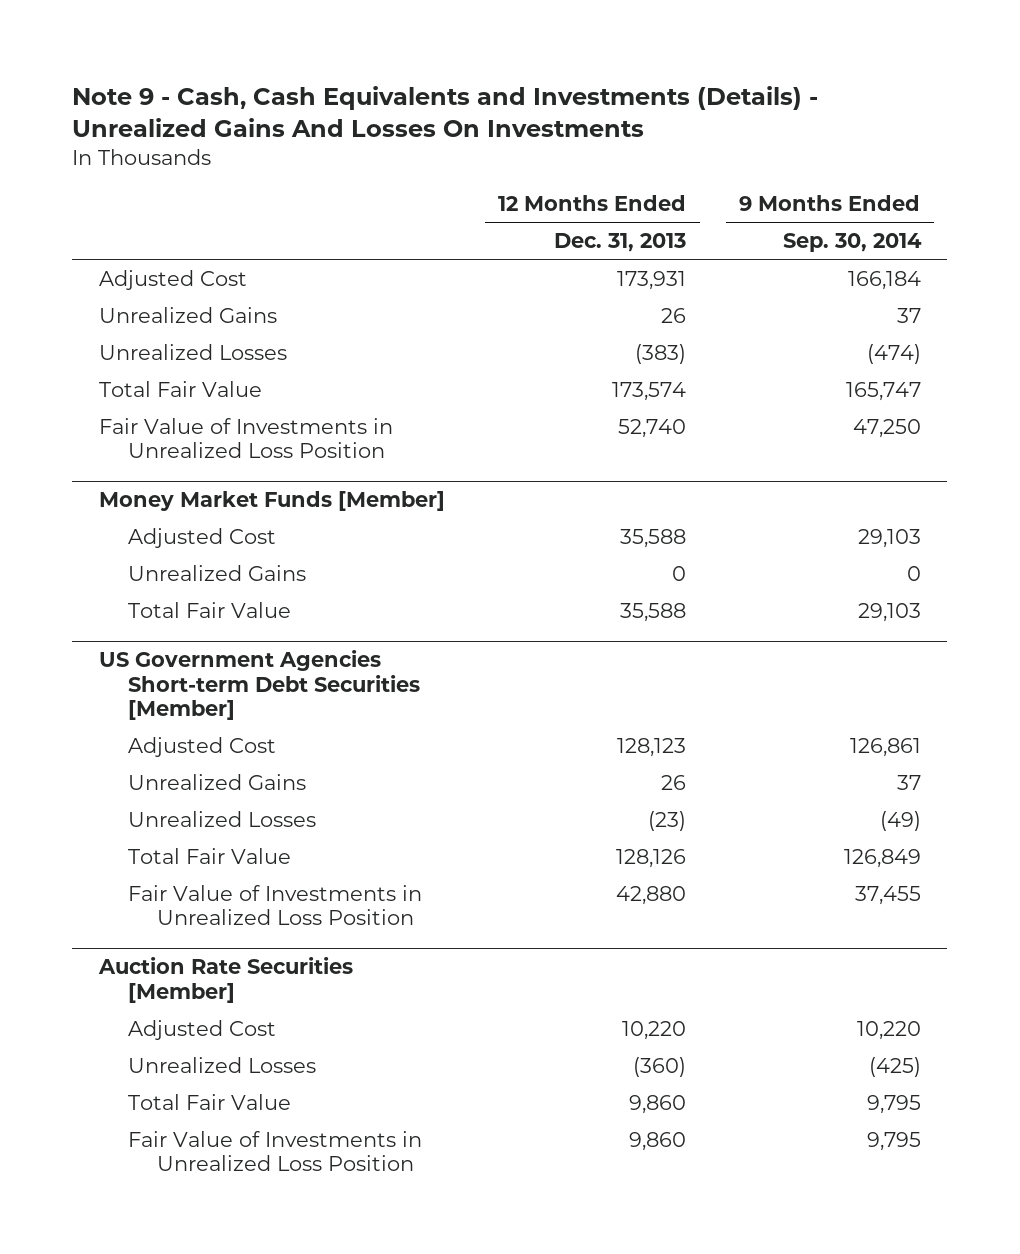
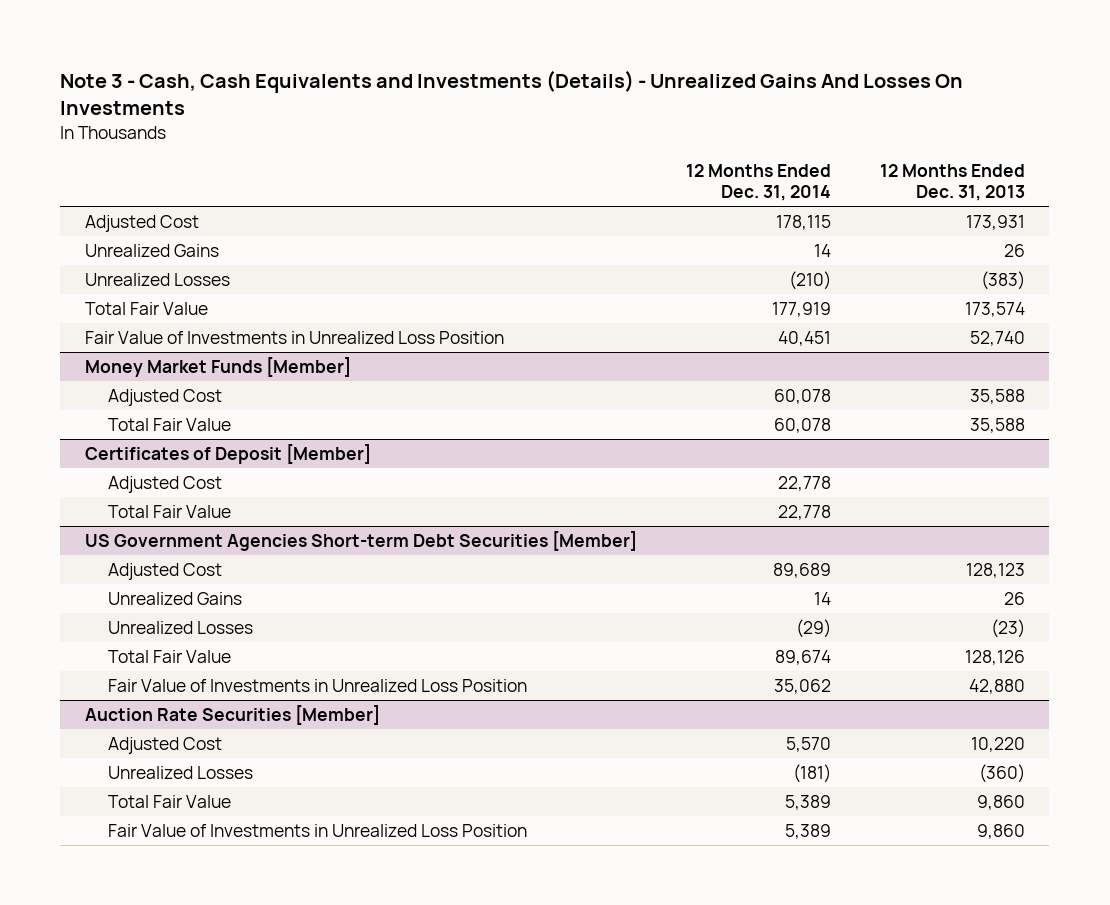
- Note 9 - Cash, Cash Equivalents and Investments (Details) - Unrealized Gains And Losses On Investments
+ Note 3 - Cash, Cash Equivalents and Investments (Details) - Unrealized Gains And Losses On Investments
- | 12 Months Ended Dec. 31, 2013 | 9 Months Ended Sep. 30, 2014
+ | 12 Months Ended Dec. 31, 2014 | 12 Months Ended Dec. 31, 2013
@ Money Market Funds [Member]
- Unrealized Gains | 0 | 0
+ Certificates of Deposit [Member]
+ Adjusted Cost | 22,778 |
+ Total Fair Value | 22,778 |

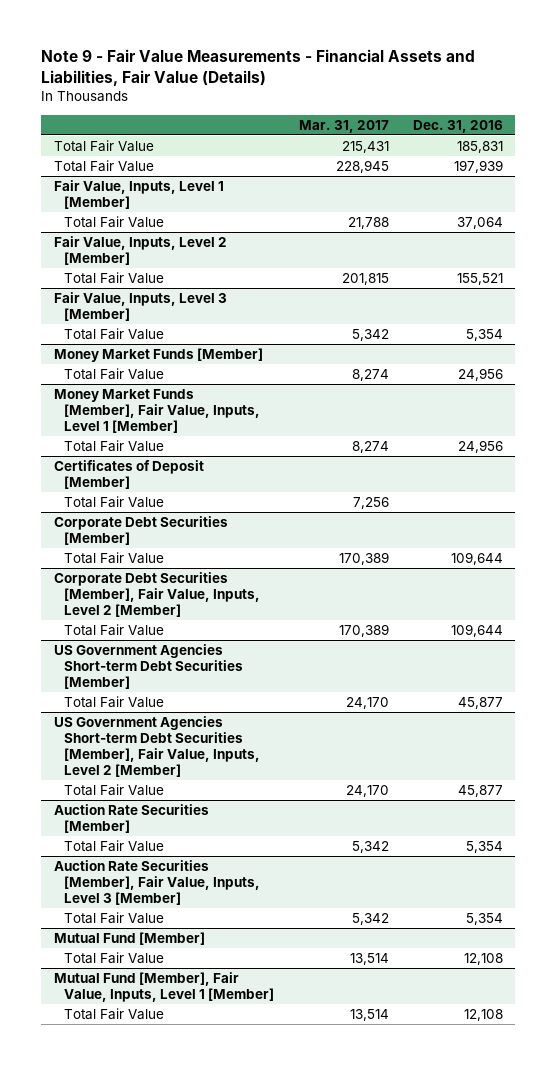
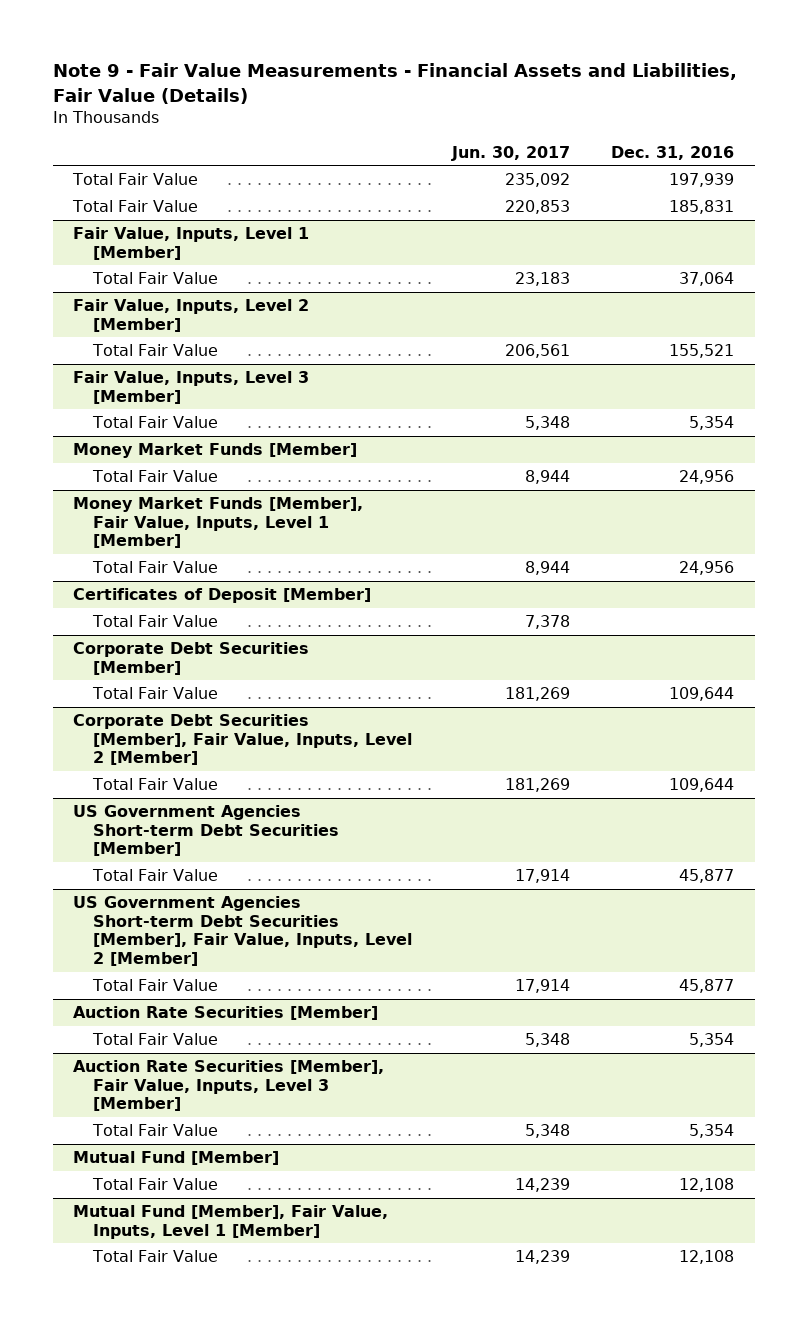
- | Mar. 31, 2017 | Dec. 31, 2016
+ | Jun. 30, 2017 | Dec. 31, 2016
moved down: Total Fair Value | 220,853 | 185,831

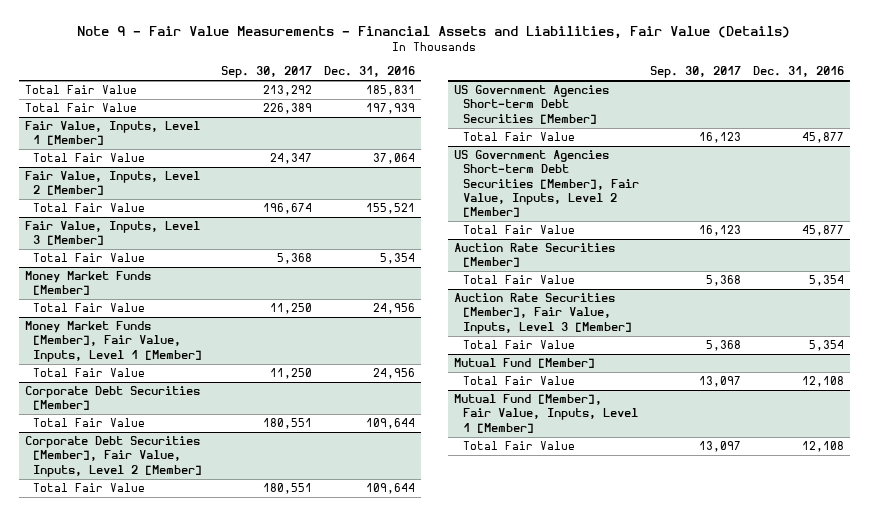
- | Jun. 30, 2017 | Dec. 31, 2016
+ | Sep. 30, 2017 | Dec. 31, 2016
moved down: Total Fair Value | 226,389 | 197,939
- Certificates of Deposit [Member]
- Total Fair Value | 7,378 |

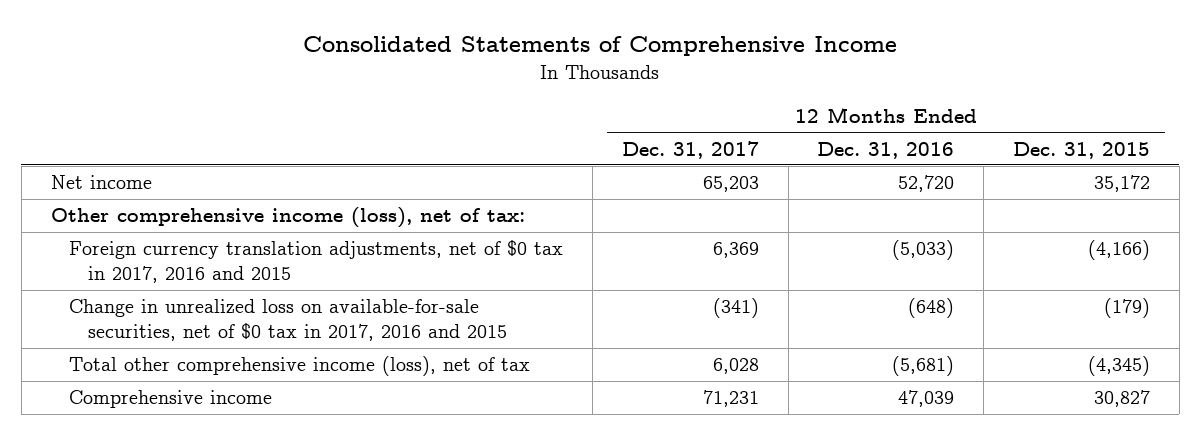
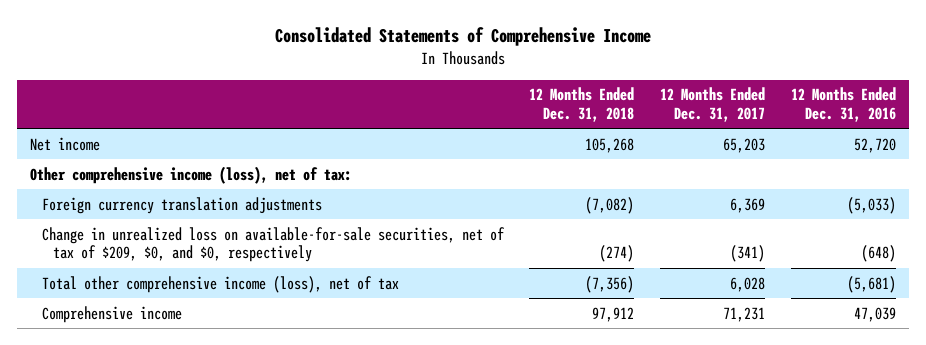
- | 12 Months Ended Dec. 31, 2017 | 12 Months Ended Dec. 31, 2016 | 12 Months Ended Dec. 31, 2015
+ | 12 Months Ended Dec. 31, 2018 | 12 Months Ended Dec. 31, 2017 | 12 Months Ended Dec. 31, 2016
- Foreign currency translation adjustments, net of $0 tax in 2017, 2016 and 2015 | 6,369 | (5,033) | (4,166)
- Change in unrealized loss on available-for-sale securities, net of $0 tax in 2017, 2016 and 2015 | (341) | (648) | (179)
+ Foreign currency translation adjustments | (7,082) | 6,369 | (5,033)
+ Change in unrealized loss on available-for-sale securities, net of tax of $209, $0, and $0, respectively | (274) | (341) | (648)

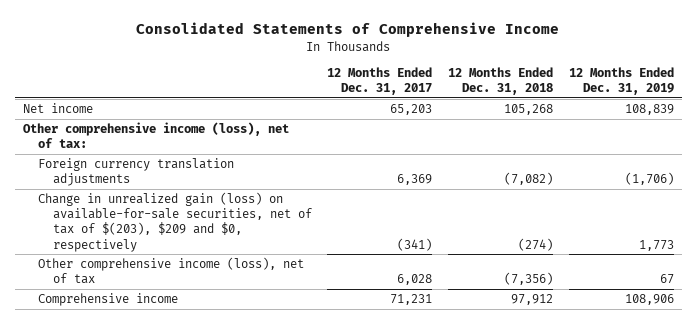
- | 12 Months Ended Dec. 31, 2018 | 12 Months Ended Dec. 31, 2017 | 12 Months Ended Dec. 31, 2016
+ | 12 Months Ended Dec. 31, 2017 | 12 Months Ended Dec. 31, 2018 | 12 Months Ended Dec. 31, 2019
- Change in unrealized loss on available-for-sale securities, net of tax of $209, $0, and $0, respectively | (274) | (341) | (648)
- Total other comprehensive income (loss), net of tax | (7,356) | 6,028 | (5,681)
+ Change in unrealized gain (loss) on available-for-sale securities, net of tax of $(203), $209 and $0, respectively | (341) | (274) | 1,773
+ Other comprehensive income (loss), net of tax | 6,028 | (7,356) | 67

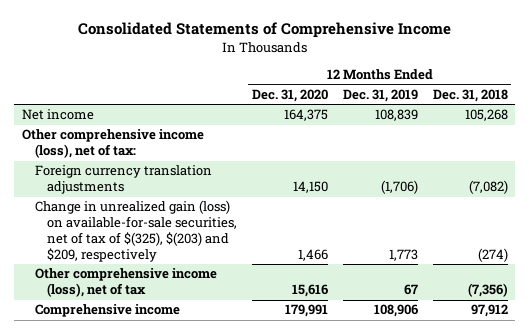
- | 12 Months Ended Dec. 31, 2017 | 12 Months Ended Dec. 31, 2018 | 12 Months Ended Dec. 31, 2019
+ | 12 Months Ended Dec. 31, 2020 | 12 Months Ended Dec. 31, 2019 | 12 Months Ended Dec. 31, 2018
- Change in unrealized gain (loss) on available-for-sale securities, net of tax of $(203), $209 and $0, respectively | (341) | (274) | 1,773
+ Change in unrealized gain (loss) on available-for-sale securities, net of tax of $(325), $(203) and $209, respectively | 1,466 | 1,773 | (274)

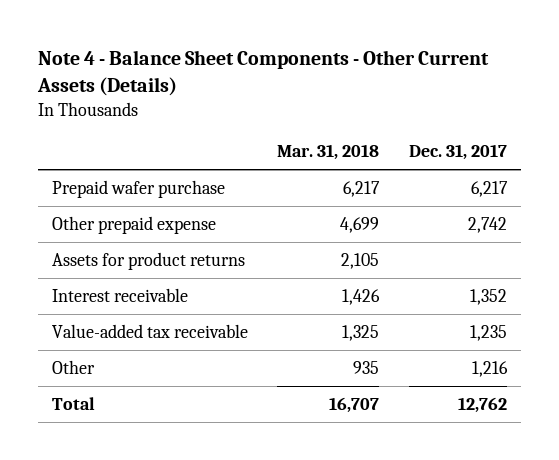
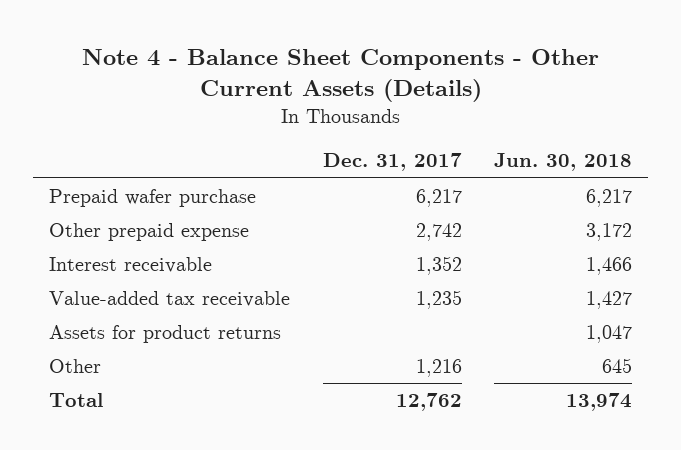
- | Mar. 31, 2018 | Dec. 31, 2017
+ | Dec. 31, 2017 | Jun. 30, 2018
moved down: Assets for product returns | | 1,047

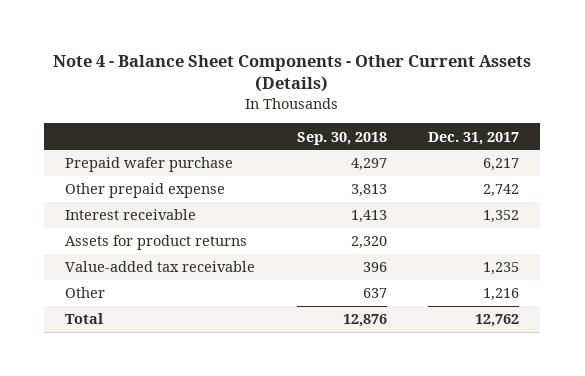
- | Dec. 31, 2017 | Jun. 30, 2018
+ | Sep. 30, 2018 | Dec. 31, 2017
moved down: Value-added tax receivable | 396 | 1,235

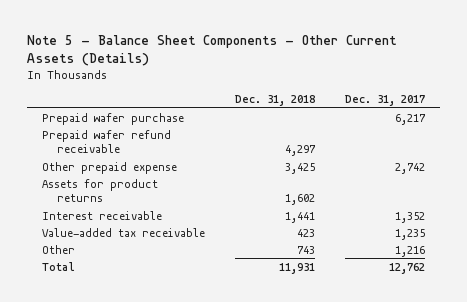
- Note 4 - Balance Sheet Components - Other Current Assets (Details)
+ Note 5 - Balance Sheet Components - Other Current Assets (Details)
- | Sep. 30, 2018 | Dec. 31, 2017
+ | Dec. 31, 2018 | Dec. 31, 2017
+ Prepaid wafer refund receivable | 4,297 |
moved down: Interest receivable | 1,441 | 1,352

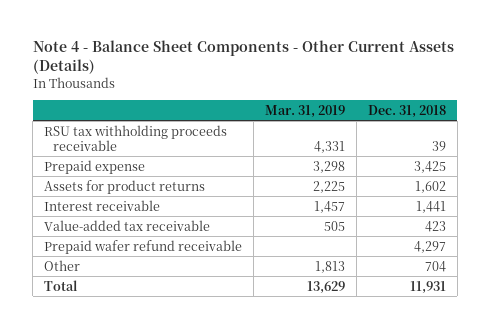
- Note 5 - Balance Sheet Components - Other Current Assets (Details)
+ Note 4 - Balance Sheet Components - Other Current Assets (Details)
- | Dec. 31, 2018 | Dec. 31, 2017
+ | Mar. 31, 2019 | Dec. 31, 2018
- Prepaid wafer purchase | | 6,217
- Other prepaid expense | 3,425 | 2,742
+ RSU tax withholding proceeds receivable | 4,331 | 39
+ Prepaid expense | 3,298 | 3,425
- Other | 743 | 1,216
moved down: Prepaid wafer refund receivable | | 4,297
+ Other | 1,813 | 704

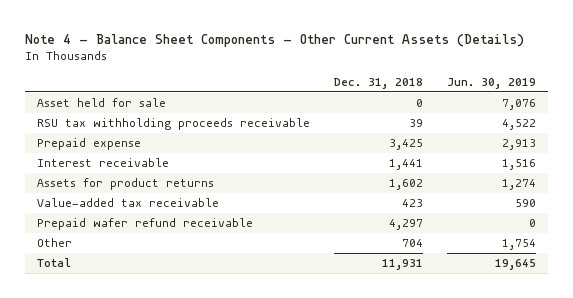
- | Mar. 31, 2019 | Dec. 31, 2018
+ | Dec. 31, 2018 | Jun. 30, 2019
+ Asset held for sale | 0 | 7,076
moved down: Assets for product returns | 1,602 | 1,274

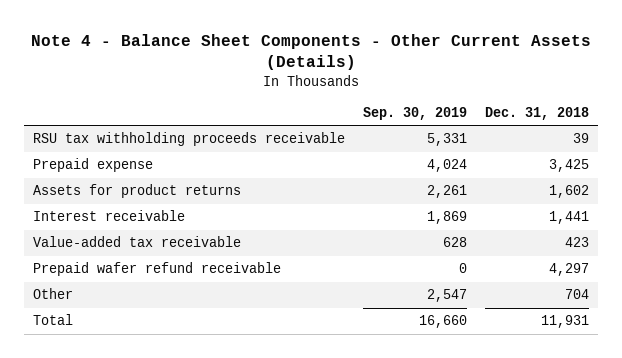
- | Dec. 31, 2018 | Jun. 30, 2019
+ | Sep. 30, 2019 | Dec. 31, 2018
- Asset held for sale | 0 | 7,076
moved down: Interest receivable | 1,869 | 1,441

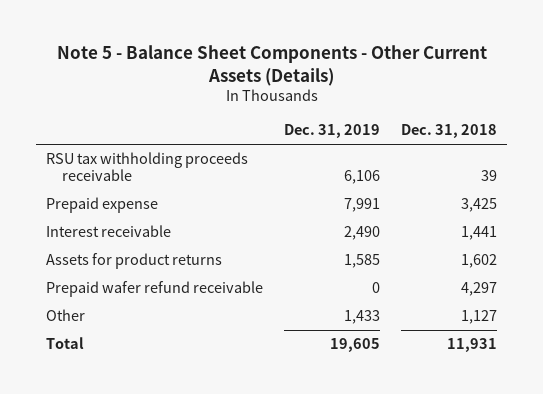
- Note 4 - Balance Sheet Components - Other Current Assets (Details)
+ Note 5 - Balance Sheet Components - Other Current Assets (Details)
- | Sep. 30, 2019 | Dec. 31, 2018
+ | Dec. 31, 2019 | Dec. 31, 2018
- Value-added tax receivable | 628 | 423
moved down: Assets for product returns | 1,585 | 1,602
- Other | 2,547 | 704
+ Other | 1,433 | 1,127

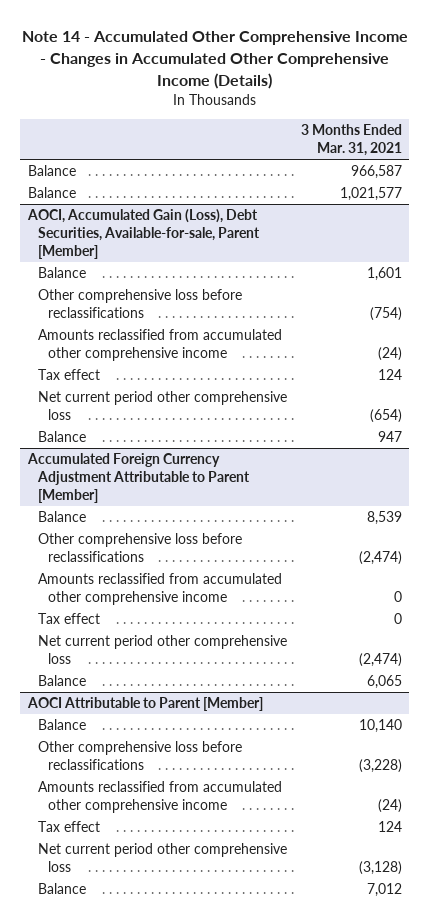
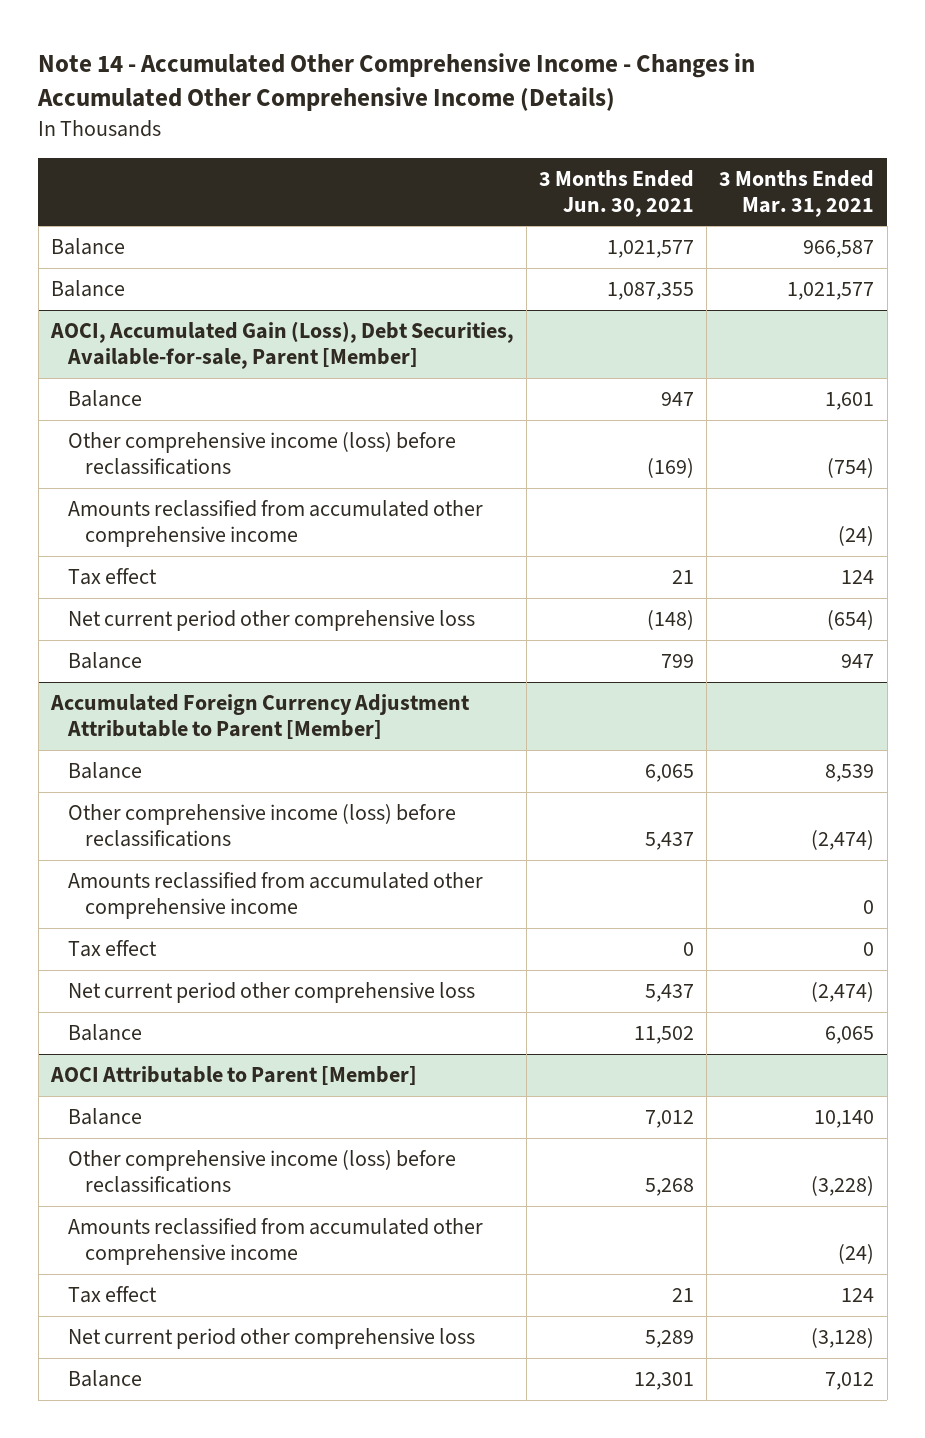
- | 3 Months Ended Mar. 31, 2021
+ | 3 Months Ended Jun. 30, 2021 | 3 Months Ended Mar. 31, 2021
@ AOCI, Accumulated Gain (Loss), Debt Securities, Available-for-sale, Parent [Member]
- Other comprehensive loss before reclassifications | (754)
+ Other comprehensive income (loss) before reclassifications | (169) | (754)
@ Accumulated Foreign Currency Adjustment Attributable to Parent [Member]
- Other comprehensive loss before reclassifications | (2,474)
+ Other comprehensive income (loss) before reclassifications | 5,437 | (2,474)
@ AOCI Attributable to Parent [Member]
- Other comprehensive loss before reclassifications | (3,228)
+ Other comprehensive income (loss) before reclassifications | 5,268 | (3,228)

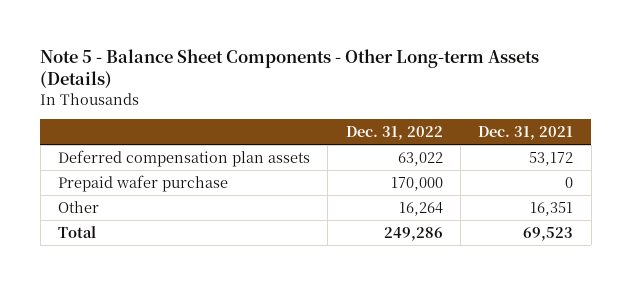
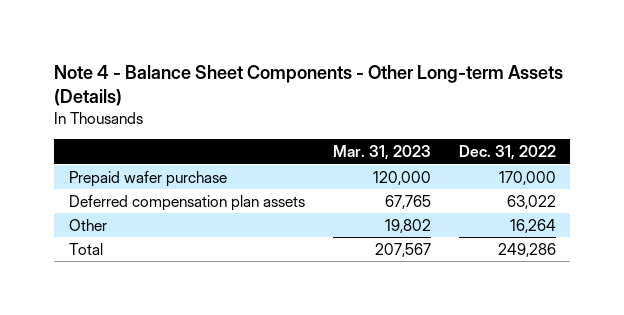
- Note 5 - Balance Sheet Components - Other Long-term Assets (Details)
+ Note 4 - Balance Sheet Components - Other Long-term Assets (Details)
- | Dec. 31, 2022 | Dec. 31, 2021
+ | Mar. 31, 2023 | Dec. 31, 2022
moved down: Deferred compensation plan assets | 67,765 | 63,022

